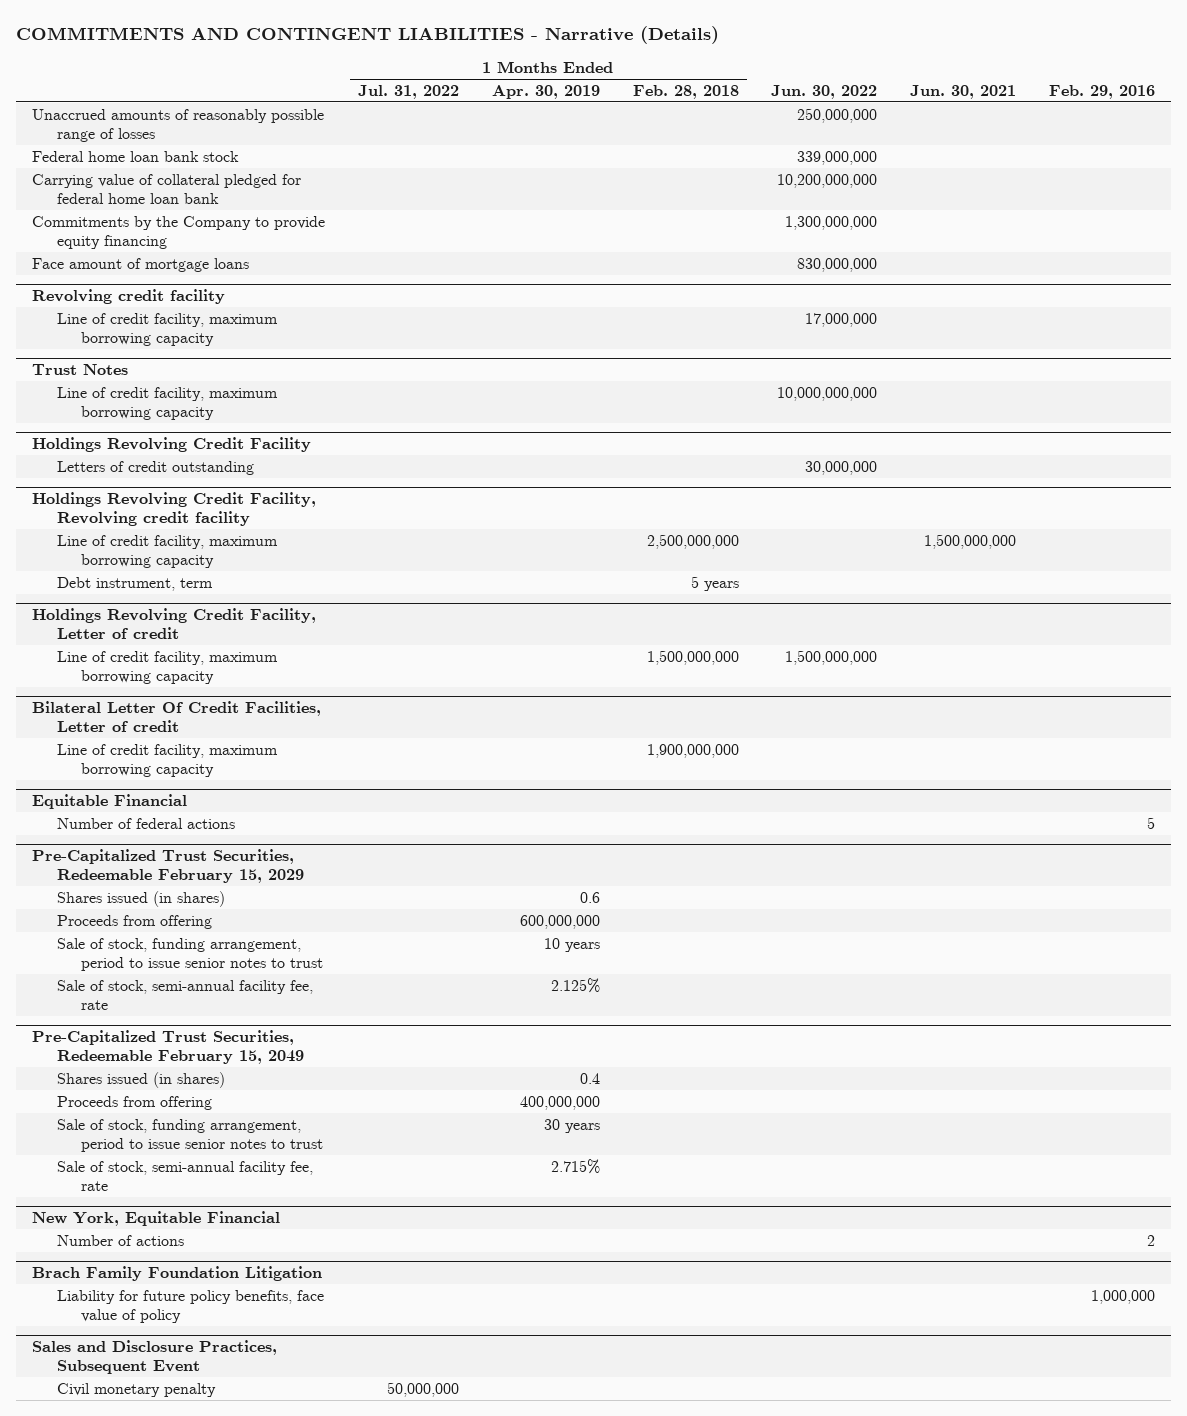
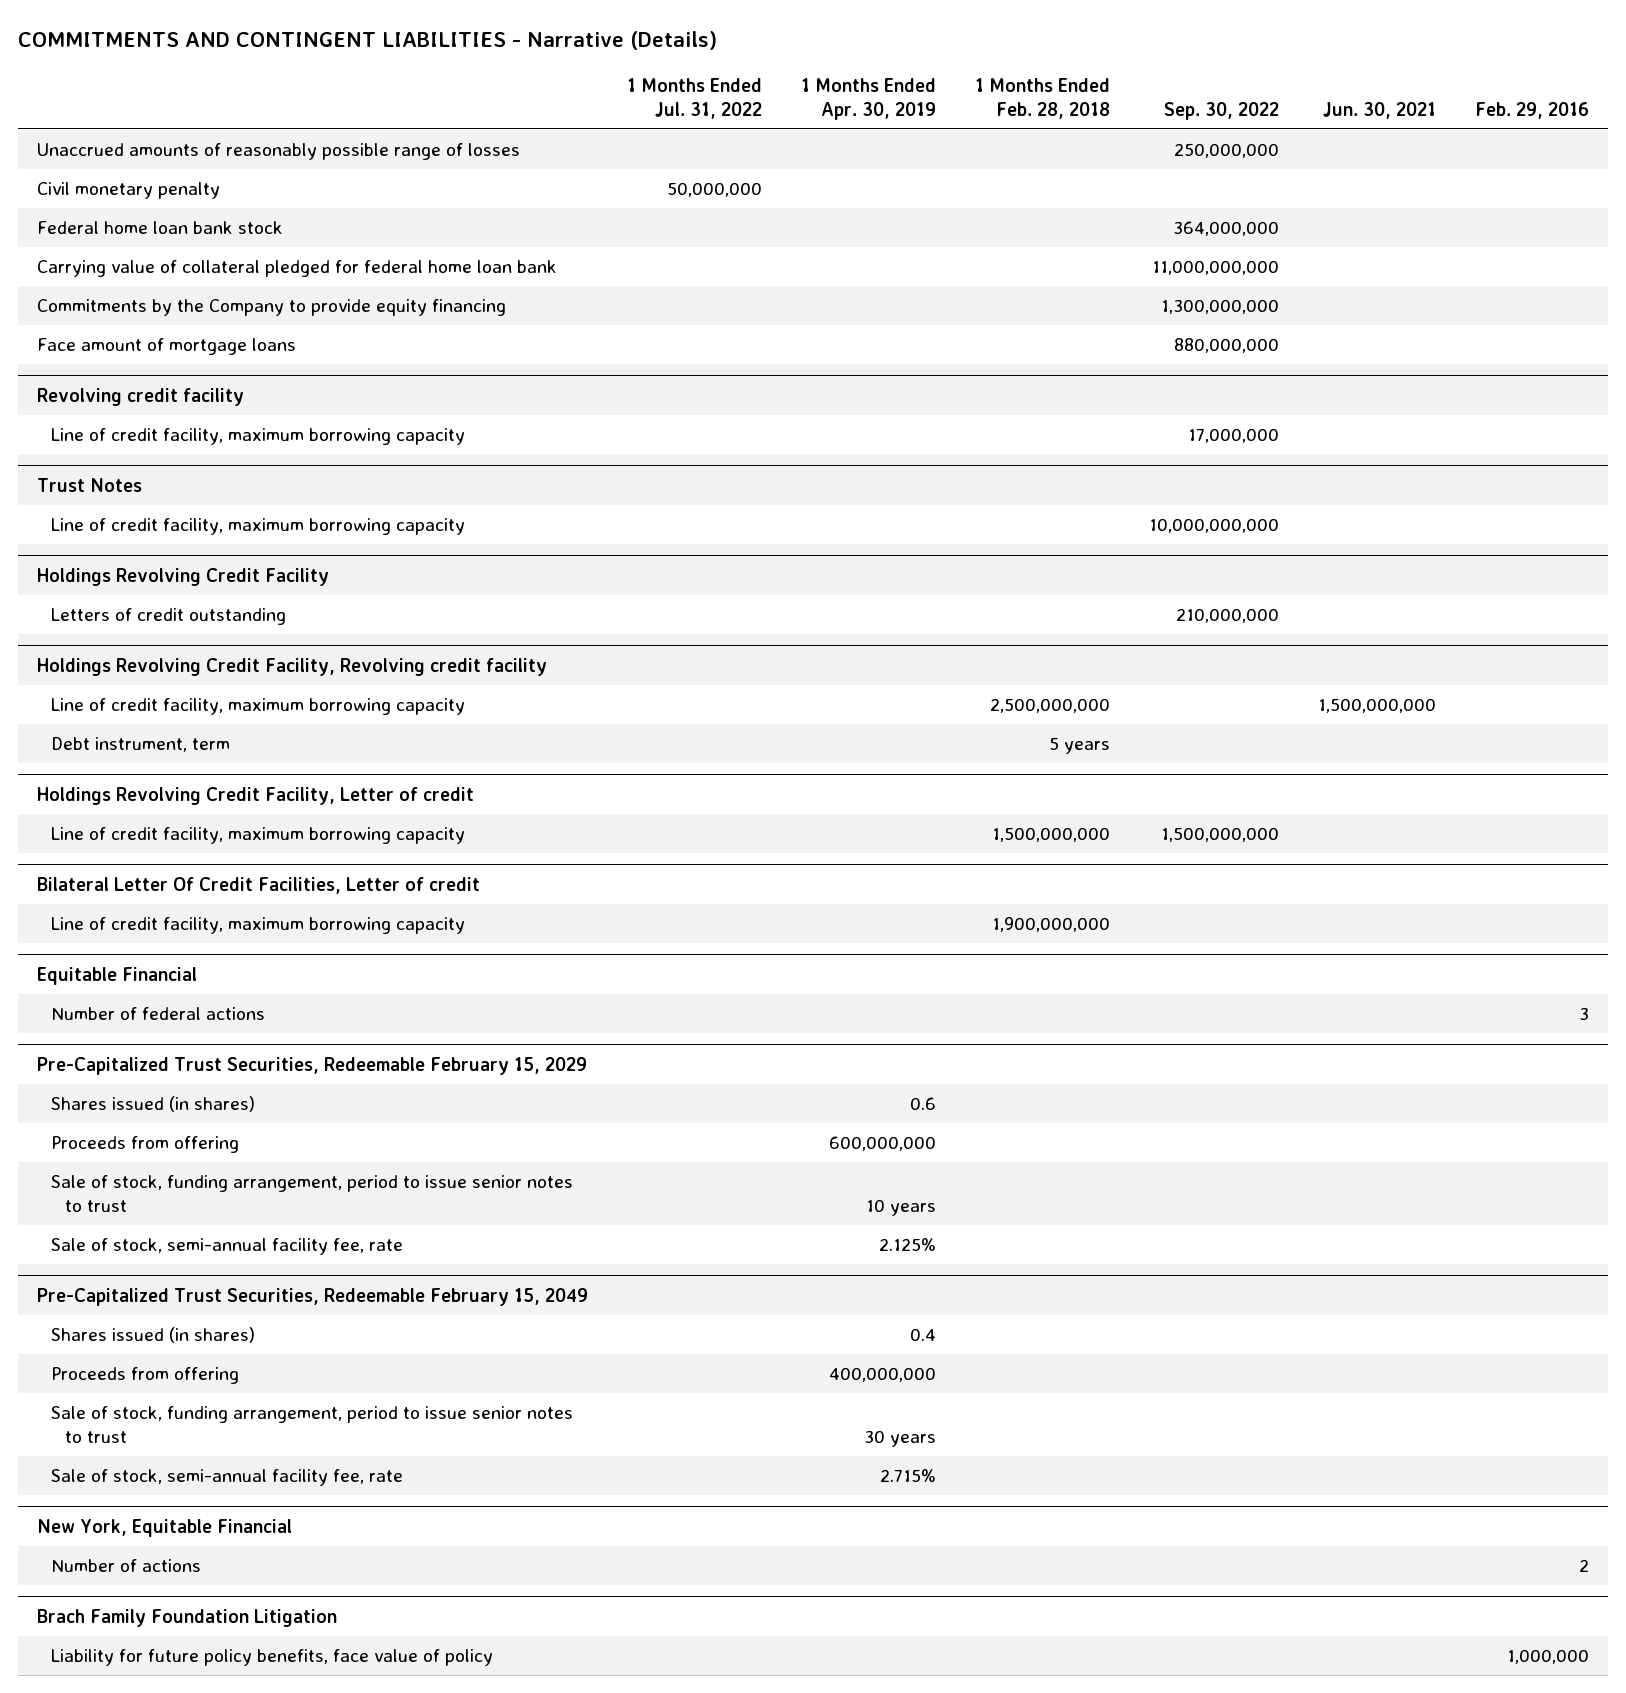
- | 1 Months Ended Jul. 31, 2022 | 1 Months Ended Apr. 30, 2019 | 1 Months Ended Feb. 28, 2018 | Jun. 30, 2022 | Jun. 30, 2021 | Feb. 29, 2016
+ | 1 Months Ended Jul. 31, 2022 | 1 Months Ended Apr. 30, 2019 | 1 Months Ended Feb. 28, 2018 | Sep. 30, 2022 | Jun. 30, 2021 | Feb. 29, 2016
+ Civil monetary penalty | 50,000,000 | | | | |
@ Equitable Financial
- Number of federal actions | | | | | | 5
+ Number of federal actions | | | | | | 3
- Sales and Disclosure Practices, Subsequent Event
- Civil monetary penalty | 50,000,000 | | | | |

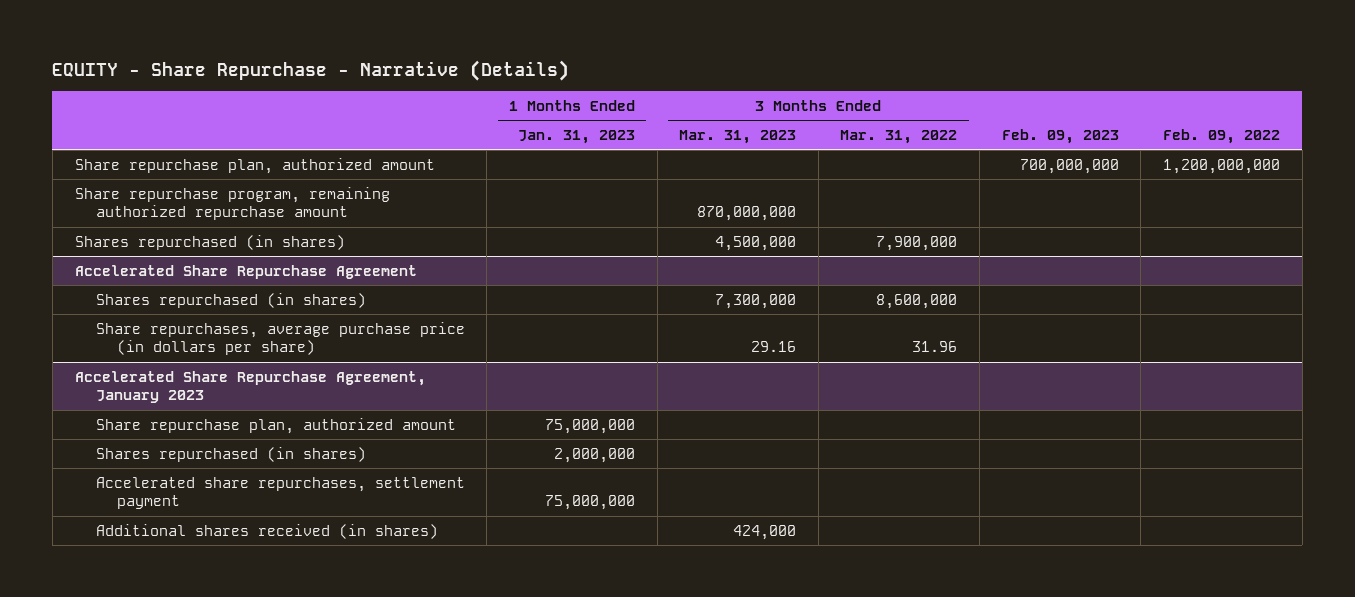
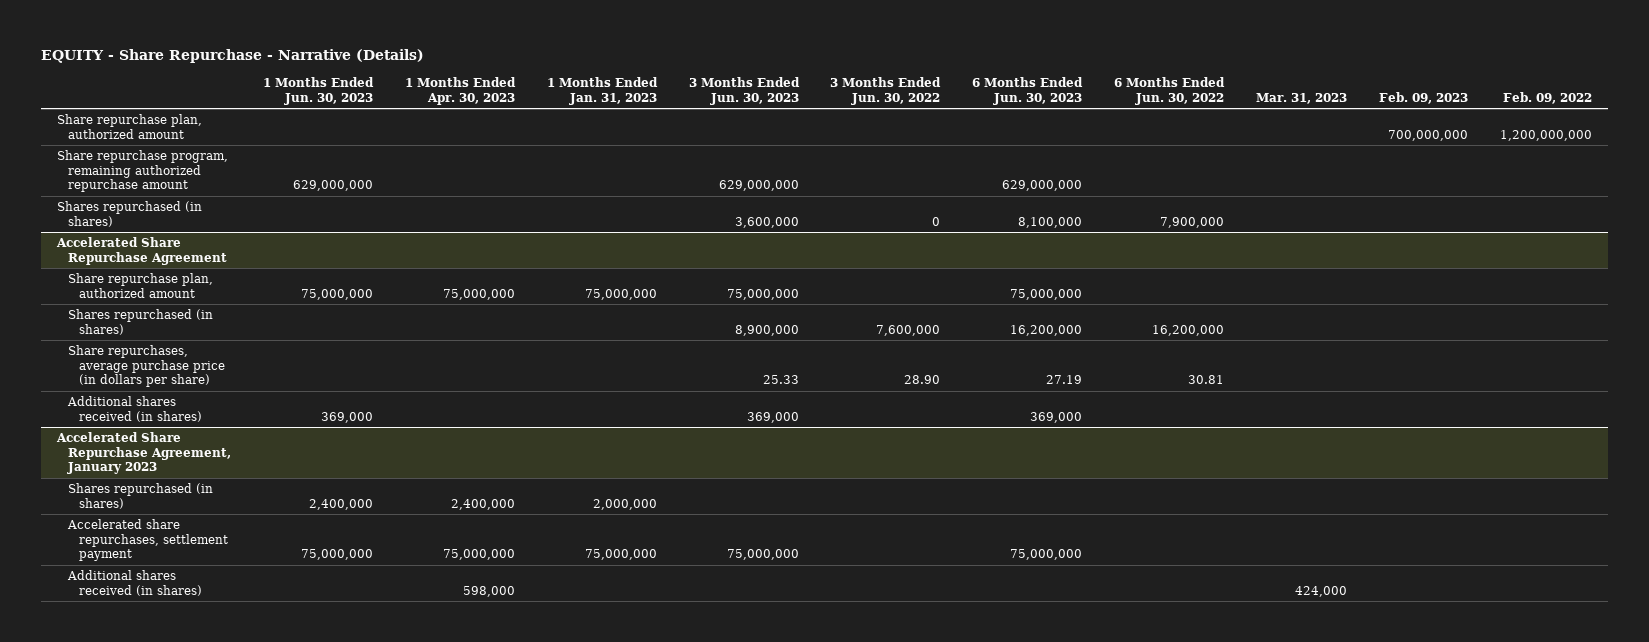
- | 1 Months Ended Jan. 31, 2023 | 3 Months Ended Mar. 31, 2023 | 3 Months Ended Mar. 31, 2022 | Feb. 09, 2023 | Feb. 09, 2022
+ | 1 Months Ended Jun. 30, 2023 | 1 Months Ended Apr. 30, 2023 | 1 Months Ended Jan. 31, 2023 | 3 Months Ended Jun. 30, 2023 | 3 Months Ended Jun. 30, 2022 | 6 Months Ended Jun. 30, 2023 | 6 Months Ended Jun. 30, 2022 | Mar. 31, 2023 | Feb. 09, 2023 | Feb. 09, 2022
@ Accelerated Share Repurchase Agreement
+ Share repurchase plan, authorized amount | 75,000,000 | 75,000,000 | 75,000,000 | 75,000,000 | | 75,000,000 | | | |
+ Additional shares received (in shares) | 369,000 | | | 369,000 | | 369,000 | | | |
@ Accelerated Share Repurchase Agreement, January 2023
- Share repurchase plan, authorized amount | 75,000,000 | | | |

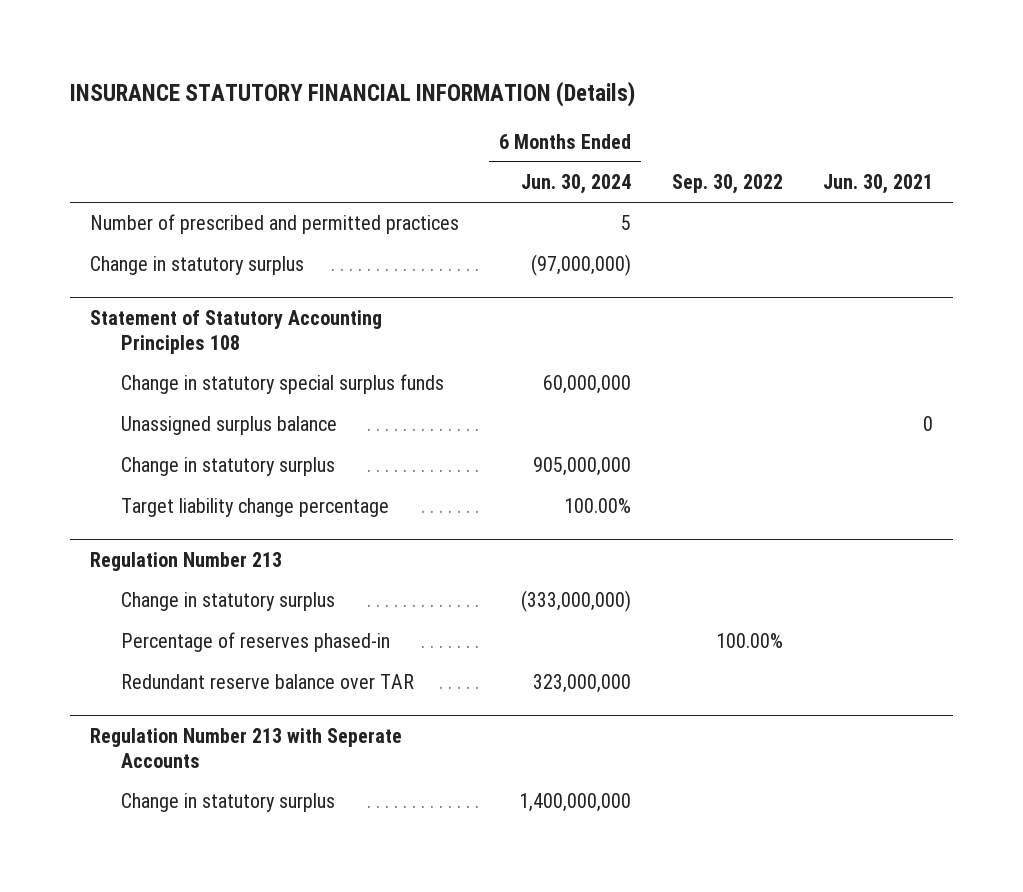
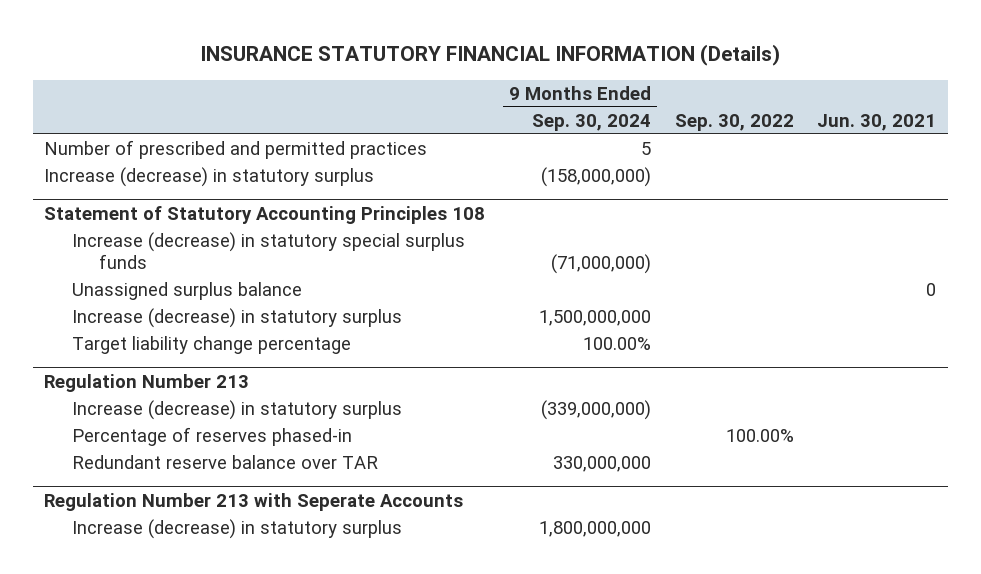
- | 6 Months Ended Jun. 30, 2024 | Sep. 30, 2022 | Jun. 30, 2021
+ | 9 Months Ended Sep. 30, 2024 | Sep. 30, 2022 | Jun. 30, 2021
- Change in statutory surplus | (97,000,000) | |
+ Increase (decrease) in statutory surplus | (158,000,000) | |
@ Statement of Statutory Accounting Principles 108
- Change in statutory special surplus funds | 60,000,000 | |
+ Increase (decrease) in statutory special surplus funds | (71,000,000) | |
- Change in statutory surplus | 905,000,000 | |
+ Increase (decrease) in statutory surplus | 1,500,000,000 | |
@ Regulation Number 213
- Change in statutory surplus | (333,000,000) | |
+ Increase (decrease) in statutory surplus | (339,000,000) | |
@ Regulation Number 213 with Seperate Accounts
- Change in statutory surplus | 1,400,000,000 | |
+ Increase (decrease) in statutory surplus | 1,800,000,000 | |

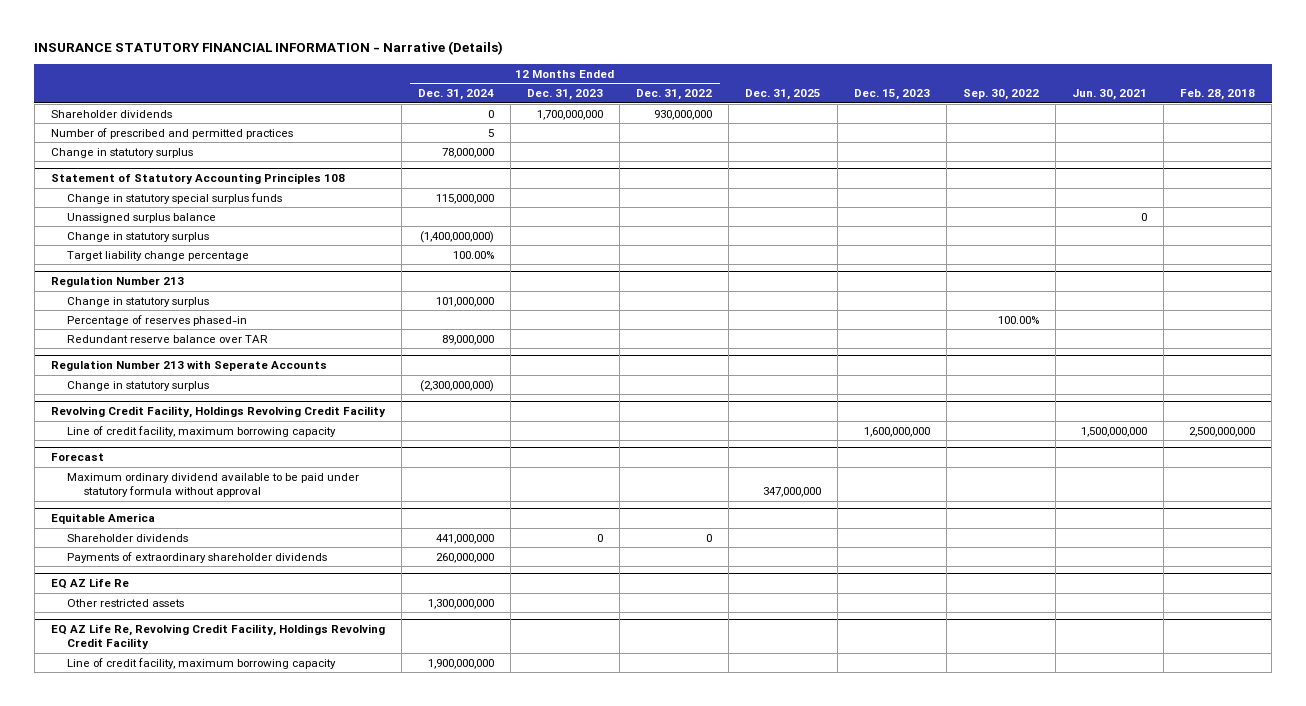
- INSURANCE STATUTORY FINANCIAL INFORMATION (Details)
+ INSURANCE STATUTORY FINANCIAL INFORMATION - Narrative (Details)
- | 9 Months Ended Sep. 30, 2024 | Sep. 30, 2022 | Jun. 30, 2021
+ | 12 Months Ended Dec. 31, 2024 | 12 Months Ended Dec. 31, 2023 | 12 Months Ended Dec. 31, 2022 | Dec. 31, 2025 | Dec. 15, 2023 | Sep. 30, 2022 | Jun. 30, 2021 | Feb. 28, 2018
+ Shareholder dividends | 0 | 1,700,000,000 | 930,000,000 | | | | |
- Increase (decrease) in statutory surplus | (158,000,000) | |
+ Change in statutory surplus | 78,000,000 | | | | | | |
@ Statement of Statutory Accounting Principles 108
- Increase (decrease) in statutory special surplus funds | (71,000,000) | |
+ Change in statutory special surplus funds | 115,000,000 | | | | | | |
- Increase (decrease) in statutory surplus | 1,500,000,000 | |
+ Change in statutory surplus | (1,400,000,000) | | | | | | |
@ Regulation Number 213
- Increase (decrease) in statutory surplus | (339,000,000) | |
+ Change in statutory surplus | 101,000,000 | | | | | | |
@ Regulation Number 213 with Seperate Accounts
- Increase (decrease) in statutory surplus | 1,800,000,000 | |
+ Change in statutory surplus | (2,300,000,000) | | | | | | |
+ Revolving Credit Facility, Holdings Revolving Credit Facility
+ Line of credit facility, maximum borrowing capacity | | | | | 1,600,000,000 | | 1,500,000,000 | 2,500,000,000
+ Forecast
+ Maximum ordinary dividend available to be paid under statutory formula without approval | | | | 347,000,000 | | | |
+ Equitable America
+ Shareholder dividends | 441,000,000 | 0 | 0 | | | | |
+ Payments of extraordinary shareholder dividends | 260,000,000 | | | | | | |
+ EQ AZ Life Re
+ Other restricted assets | 1,300,000,000 | | | | | | |
+ EQ AZ Life Re, Revolving Credit Facility, Holdings Revolving Credit Facility
+ Line of credit facility, maximum borrowing capacity | 1,900,000,000 | | | | | | |

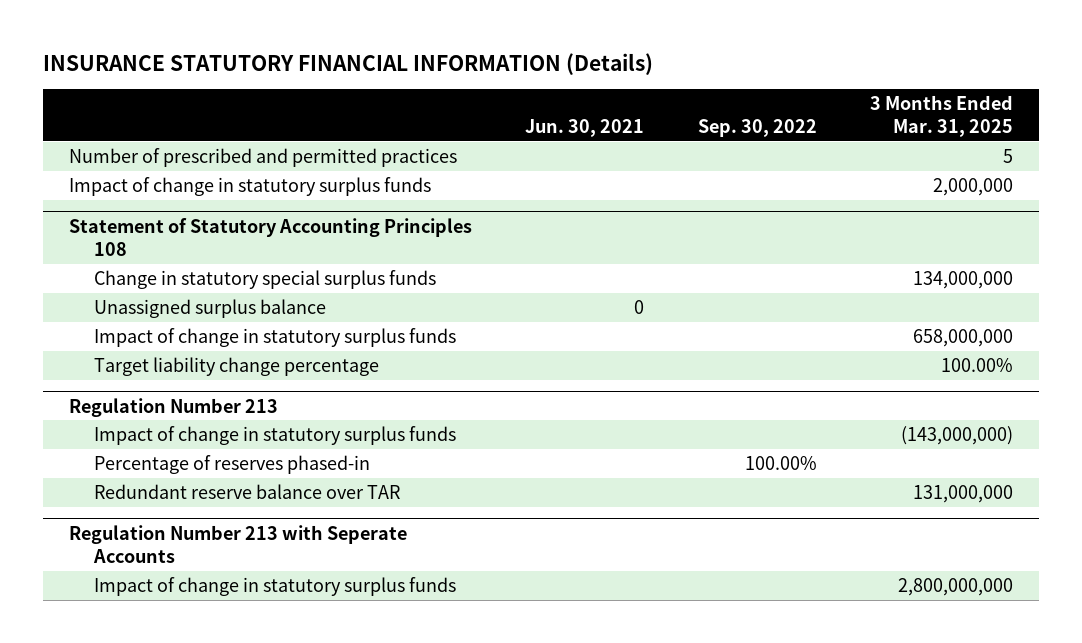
- INSURANCE STATUTORY FINANCIAL INFORMATION - Narrative (Details)
+ INSURANCE STATUTORY FINANCIAL INFORMATION (Details)
- | 12 Months Ended Dec. 31, 2024 | 12 Months Ended Dec. 31, 2023 | 12 Months Ended Dec. 31, 2022 | Dec. 31, 2025 | Dec. 15, 2023 | Sep. 30, 2022 | Jun. 30, 2021 | Feb. 28, 2018
+ | Jun. 30, 2021 | Sep. 30, 2022 | 3 Months Ended Mar. 31, 2025
- Shareholder dividends | 0 | 1,700,000,000 | 930,000,000 | | | | |
- Change in statutory surplus | 78,000,000 | | | | | | |
+ Impact of change in statutory surplus funds | | | 2,000,000
@ Statement of Statutory Accounting Principles 108
- Change in statutory surplus | (1,400,000,000) | | | | | | |
+ Impact of change in statutory surplus funds | | | 658,000,000
@ Regulation Number 213
- Change in statutory surplus | 101,000,000 | | | | | | |
+ Impact of change in statutory surplus funds | | | (143,000,000)
@ Regulation Number 213 with Seperate Accounts
- Change in statutory surplus | (2,300,000,000) | | | | | | |
- Revolving Credit Facility, Holdings Revolving Credit Facility
- Line of credit facility, maximum borrowing capacity | | | | | 1,600,000,000 | | 1,500,000,000 | 2,500,000,000
- Forecast
- Maximum ordinary dividend available to be paid under statutory formula without approval | | | | 347,000,000 | | | |
- Equitable America
- Shareholder dividends | 441,000,000 | 0 | 0 | | | | |
- Payments of extraordinary shareholder dividends | 260,000,000 | | | | | | |
- EQ AZ Life Re
- Other restricted assets | 1,300,000,000 | | | | | | |
- EQ AZ Life Re, Revolving Credit Facility, Holdings Revolving Credit Facility
- Line of credit facility, maximum borrowing capacity | 1,900,000,000 | | | | | | |
@ Regulation Number 213 with Seperate Accounts
+ Impact of change in statutory surplus funds | | | 2,800,000,000

